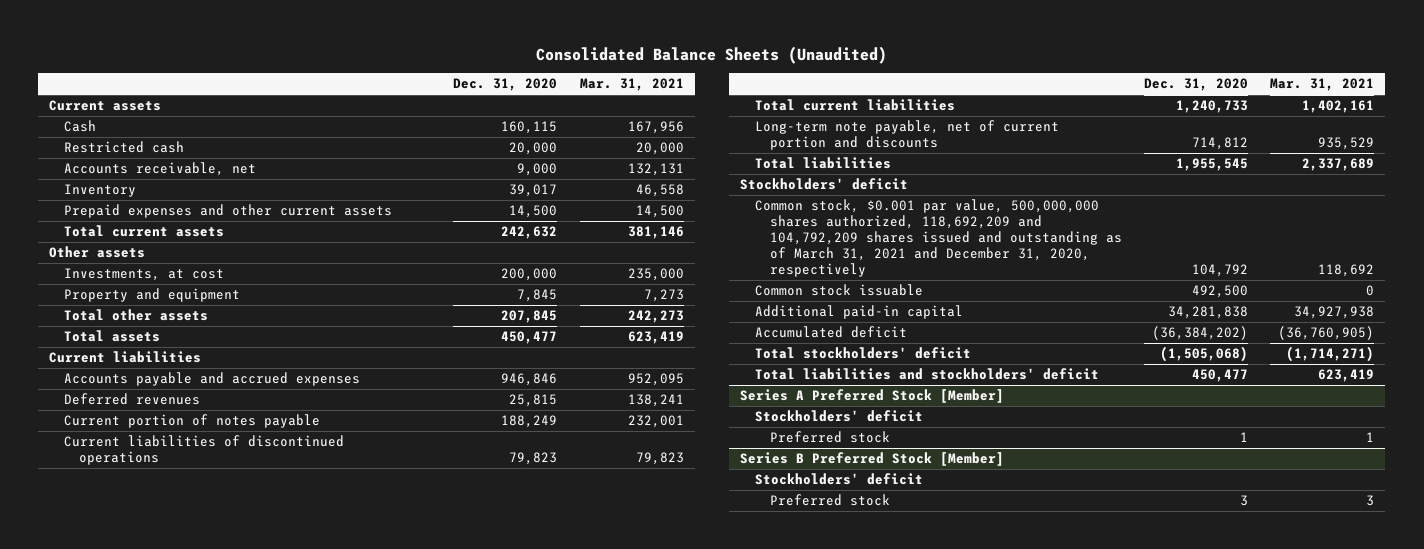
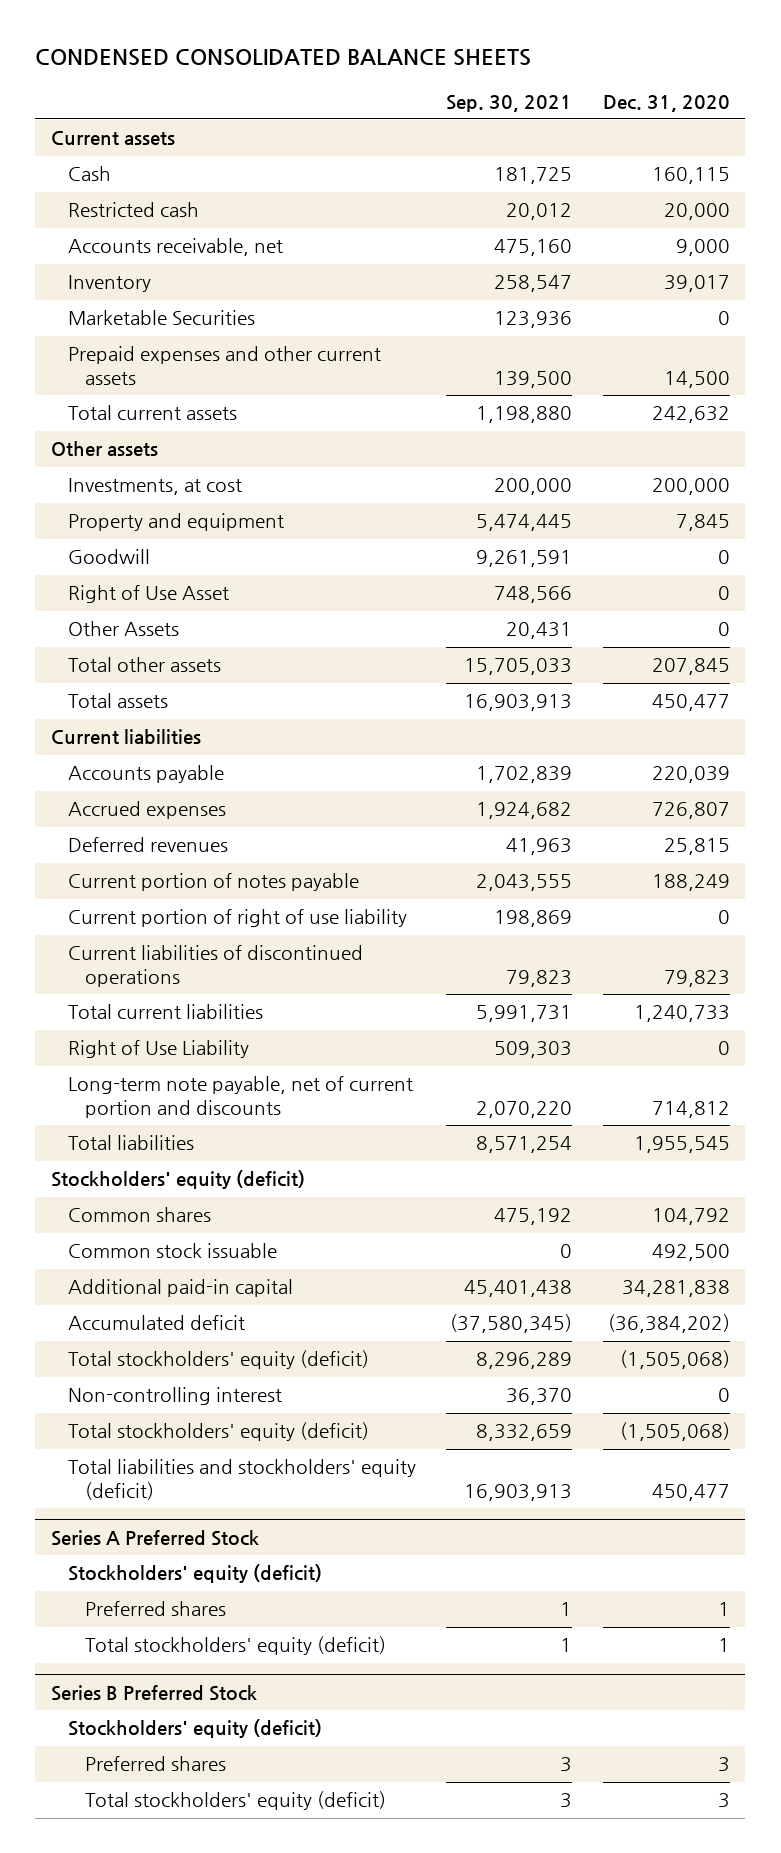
- Consolidated Balance Sheets (Unaudited)
+ CONDENSED CONSOLIDATED BALANCE SHEETS
- | Dec. 31, 2020 | Mar. 31, 2021
+ | Sep. 30, 2021 | Dec. 31, 2020
+ Marketable Securities | 123,936 | 0
+ Goodwill | 9,261,591 | 0
+ Right of Use Asset | 748,566 | 0
+ Other Assets | 20,431 | 0
- Accounts payable and accrued expenses | 946,846 | 952,095
+ Accounts payable | 1,702,839 | 220,039
+ Accrued expenses | 1,924,682 | 726,807
+ Current portion of right of use liability | 198,869 | 0
+ Right of Use Liability | 509,303 | 0
- Stockholders' deficit
- Common stock, $0.001 par value, 500,000,000 shares authorized, 118,692,209 and 104,792,209 shares issued and outstanding as of March 31, 2021 and December 31, 2020, respectively | 104,792 | 118,692
+ Stockholders' equity (deficit)
+ Common shares | 475,192 | 104,792
- Total stockholders' deficit | (1,505,068) | (1,714,271)
- Total liabilities and stockholders' deficit | 450,477 | 623,419
- Series A Preferred Stock [Member]
- Stockholders' deficit
- Preferred stock | 1 | 1
- Series B Preferred Stock [Member]
- Stockholders' deficit
- Preferred stock | 3 | 3
+ Total stockholders' equity (deficit) | 8,296,289 | (1,505,068)
+ Non-controlling interest | 36,370 | 0
+ Total stockholders' equity (deficit) | 8,332,659 | (1,505,068)
+ Total liabilities and stockholders' equity (deficit) | 16,903,913 | 450,477
+ Series A Preferred Stock
+ Stockholders' equity (deficit)
+ Preferred shares | 1 | 1
+ Total stockholders' equity (deficit) | 1 | 1
+ Series B Preferred Stock
+ Stockholders' equity (deficit)
+ Preferred shares | 3 | 3
+ Total stockholders' equity (deficit) | 3 | 3

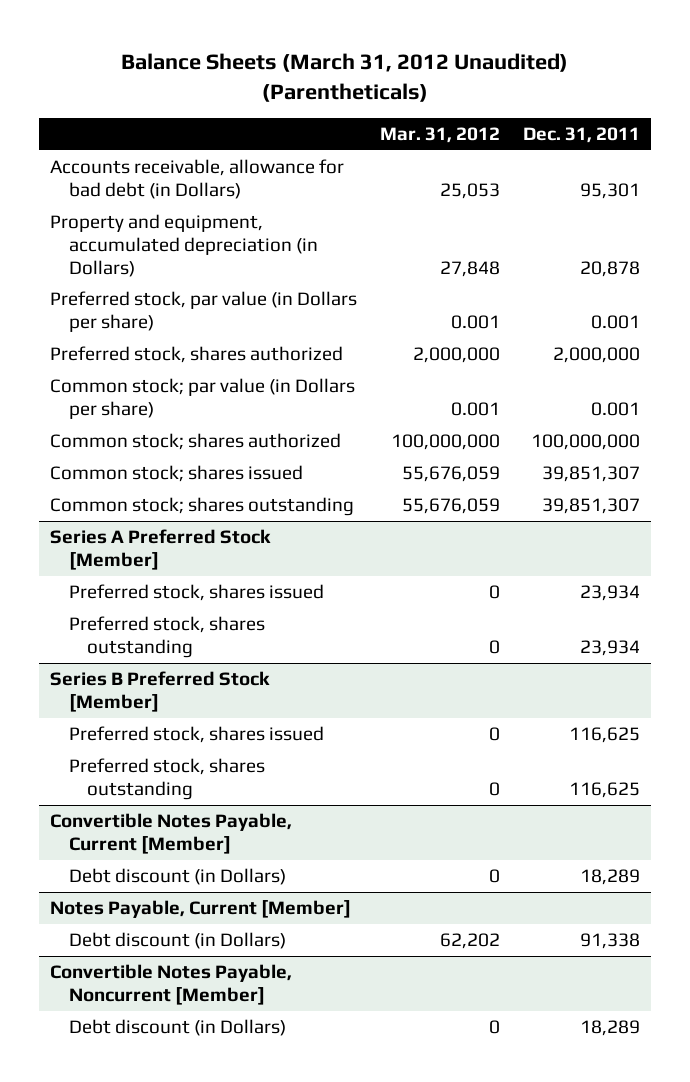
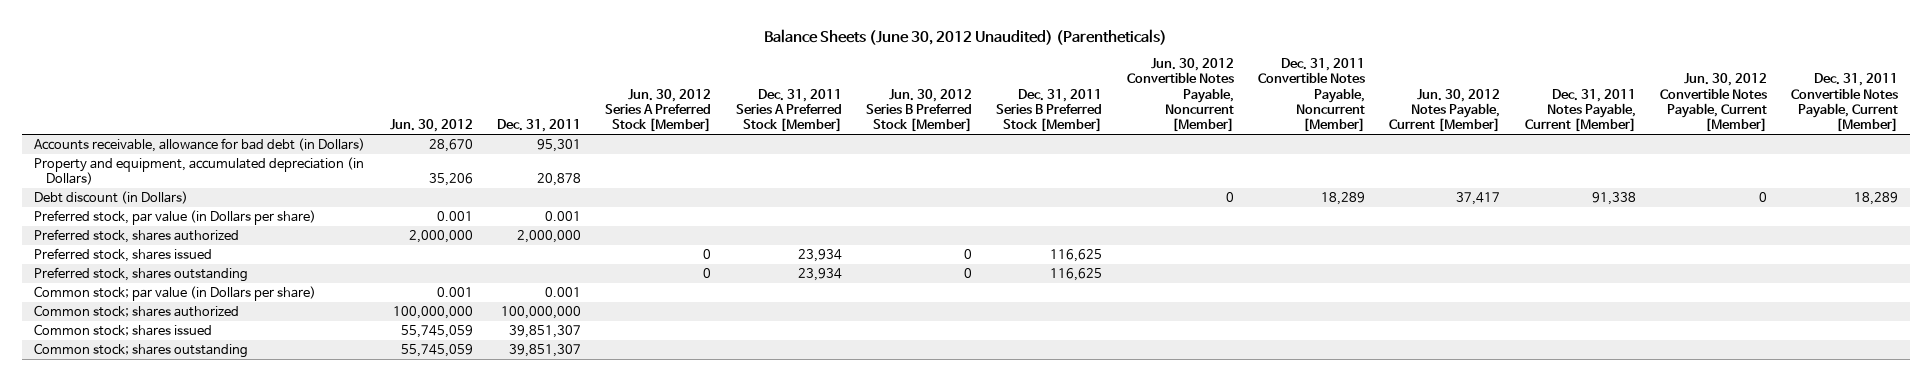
- Balance Sheets (March 31, 2012 Unaudited) (Parentheticals)
+ Balance Sheets (June 30, 2012 Unaudited) (Parentheticals)
- | Mar. 31, 2012 | Dec. 31, 2011
+ | Jun. 30, 2012 | Dec. 31, 2011 | Jun. 30, 2012 Series A Preferred Stock [Member] | Dec. 31, 2011 Series A Preferred Stock [Member] | Jun. 30, 2012 Series B Preferred Stock [Member] | Dec. 31, 2011 Series B Preferred Stock [Member] | Jun. 30, 2012 Convertible Notes Payable, Noncurrent [Member] | Dec. 31, 2011 Convertible Notes Payable, Noncurrent [Member] | Jun. 30, 2012 Notes Payable, Current [Member] | Dec. 31, 2011 Notes Payable, Current [Member] | Jun. 30, 2012 Convertible Notes Payable, Current [Member] | Dec. 31, 2011 Convertible Notes Payable, Current [Member]
+ Debt discount (in Dollars) | | | | | | | 0 | 18,289 | 37,417 | 91,338 | 0 | 18,289
+ Preferred stock, shares issued | | | 0 | 23,934 | 0 | 116,625 | | | | | |
+ Preferred stock, shares outstanding | | | 0 | 23,934 | 0 | 116,625 | | | | | |
- Series A Preferred Stock [Member]
- Preferred stock, shares issued | 0 | 23,934
- Preferred stock, shares outstanding | 0 | 23,934
- Series B Preferred Stock [Member]
- Preferred stock, shares issued | 0 | 116,625
- Preferred stock, shares outstanding | 0 | 116,625
- Convertible Notes Payable, Current [Member]
- Debt discount (in Dollars) | 0 | 18,289
- Notes Payable, Current [Member]
- Debt discount (in Dollars) | 62,202 | 91,338
- Convertible Notes Payable, Noncurrent [Member]
- Debt discount (in Dollars) | 0 | 18,289

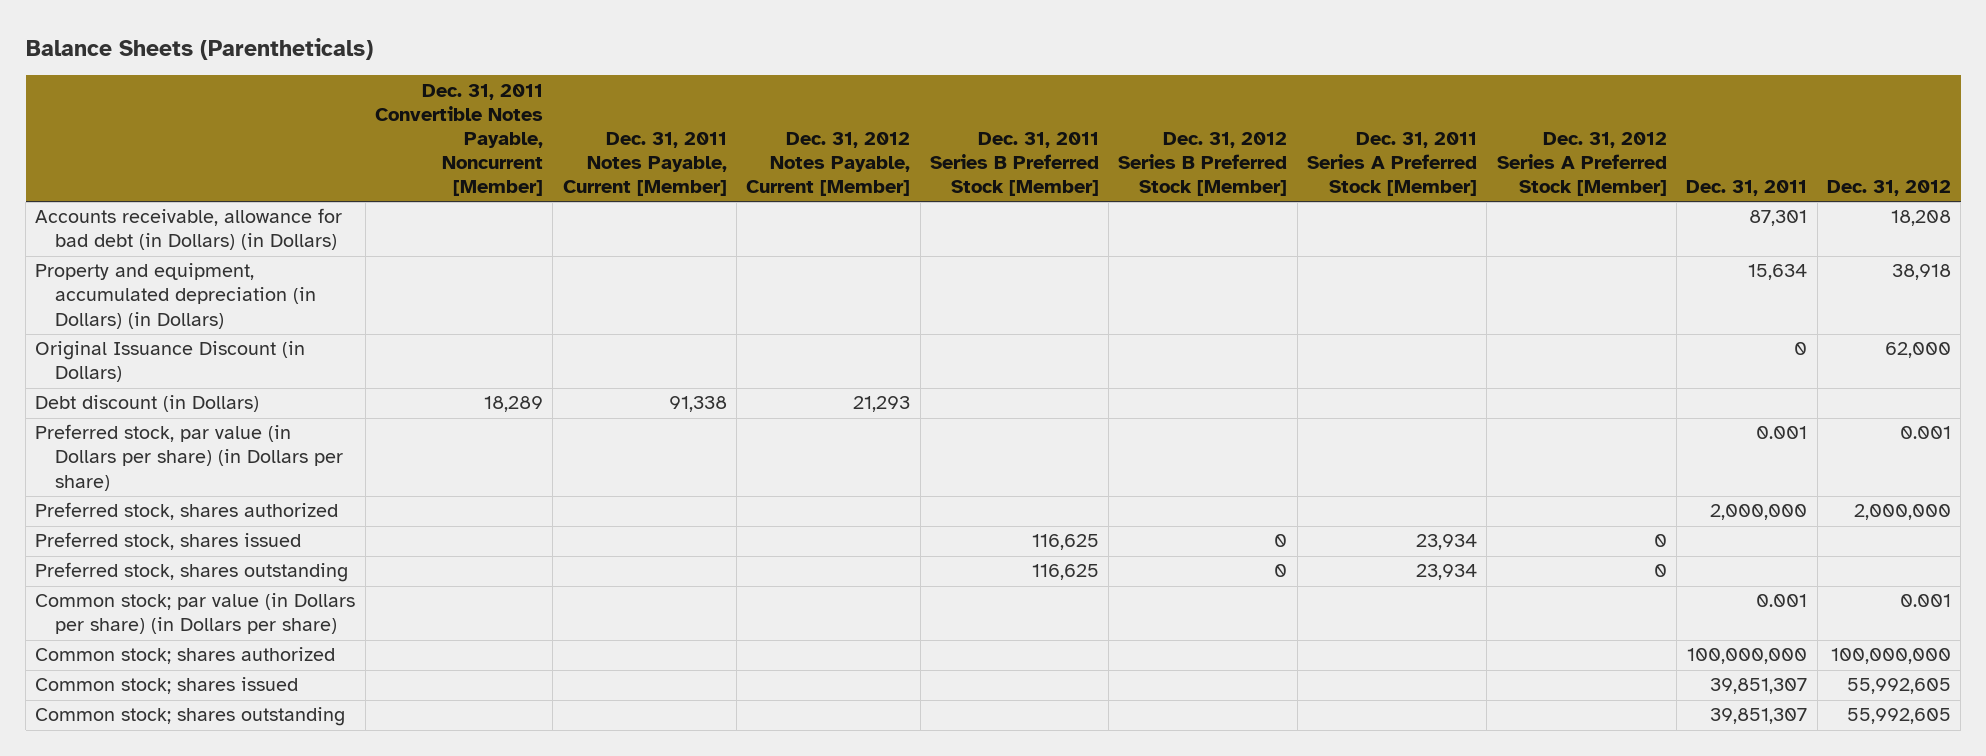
- Balance Sheets (June 30, 2012 Unaudited) (Parentheticals)
+ Balance Sheets (Parentheticals)
- | Jun. 30, 2012 | Dec. 31, 2011 | Jun. 30, 2012 Series A Preferred Stock [Member] | Dec. 31, 2011 Series A Preferred Stock [Member] | Jun. 30, 2012 Series B Preferred Stock [Member] | Dec. 31, 2011 Series B Preferred Stock [Member] | Jun. 30, 2012 Convertible Notes Payable, Noncurrent [Member] | Dec. 31, 2011 Convertible Notes Payable, Noncurrent [Member] | Jun. 30, 2012 Notes Payable, Current [Member] | Dec. 31, 2011 Notes Payable, Current [Member] | Jun. 30, 2012 Convertible Notes Payable, Current [Member] | Dec. 31, 2011 Convertible Notes Payable, Current [Member]
+ | Dec. 31, 2011 Convertible Notes Payable, Noncurrent [Member] | Dec. 31, 2011 Notes Payable, Current [Member] | Dec. 31, 2012 Notes Payable, Current [Member] | Dec. 31, 2011 Series B Preferred Stock [Member] | Dec. 31, 2012 Series B Preferred Stock [Member] | Dec. 31, 2011 Series A Preferred Stock [Member] | Dec. 31, 2012 Series A Preferred Stock [Member] | Dec. 31, 2011 | Dec. 31, 2012
- Accounts receivable, allowance for bad debt (in Dollars) | 28,670 | 95,301 | | | | | | | | | |
- Property and equipment, accumulated depreciation (in Dollars) | 35,206 | 20,878 | | | | | | | | | |
+ Accounts receivable, allowance for bad debt (in Dollars) (in Dollars) | | | | | | | | 87,301 | 18,208
+ Property and equipment, accumulated depreciation (in Dollars) (in Dollars) | | | | | | | | 15,634 | 38,918
+ Original Issuance Discount (in Dollars) | | | | | | | | 0 | 62,000
- Preferred stock, par value (in Dollars per share) | 0.001 | 0.001 | | | | | | | | | |
+ Preferred stock, par value (in Dollars per share) (in Dollars per share) | | | | | | | | 0.001 | 0.001
- Common stock; par value (in Dollars per share) | 0.001 | 0.001 | | | | | | | | | |
+ Common stock; par value (in Dollars per share) (in Dollars per share) | | | | | | | | 0.001 | 0.001

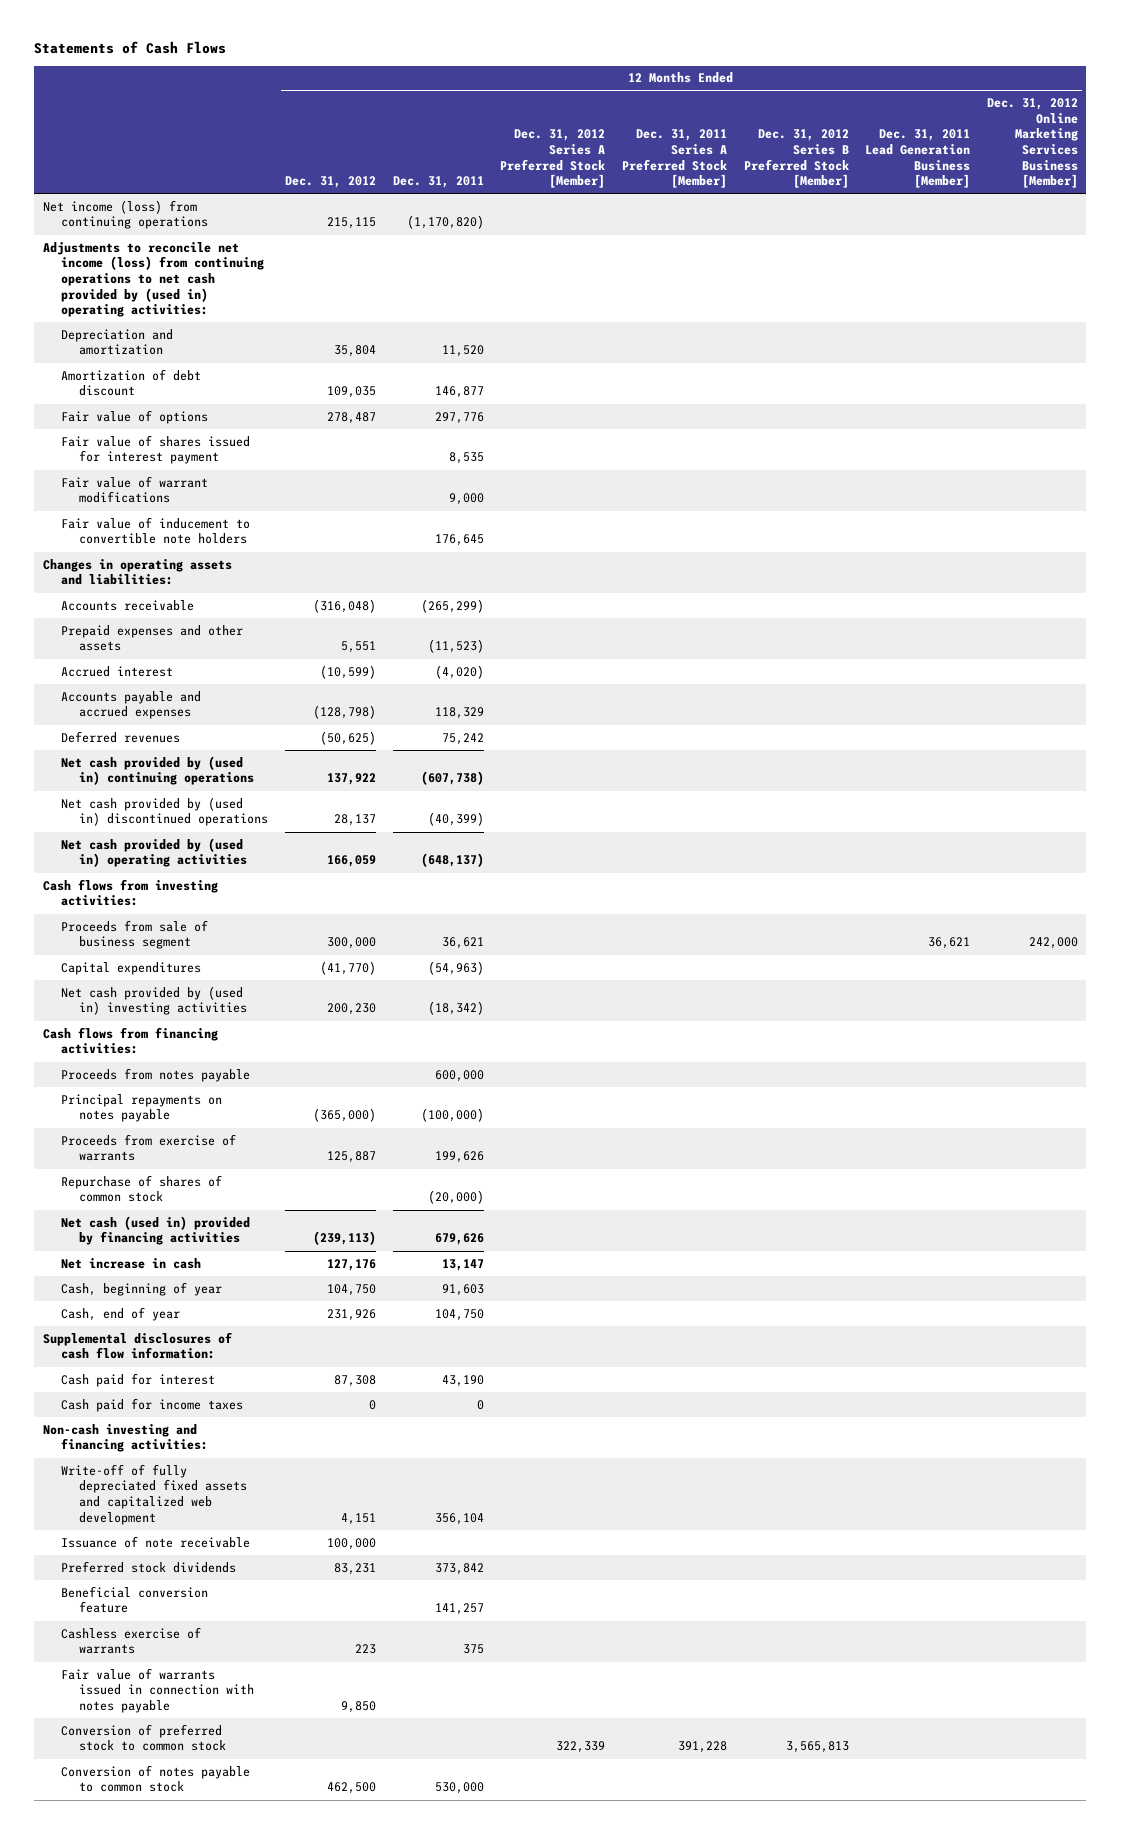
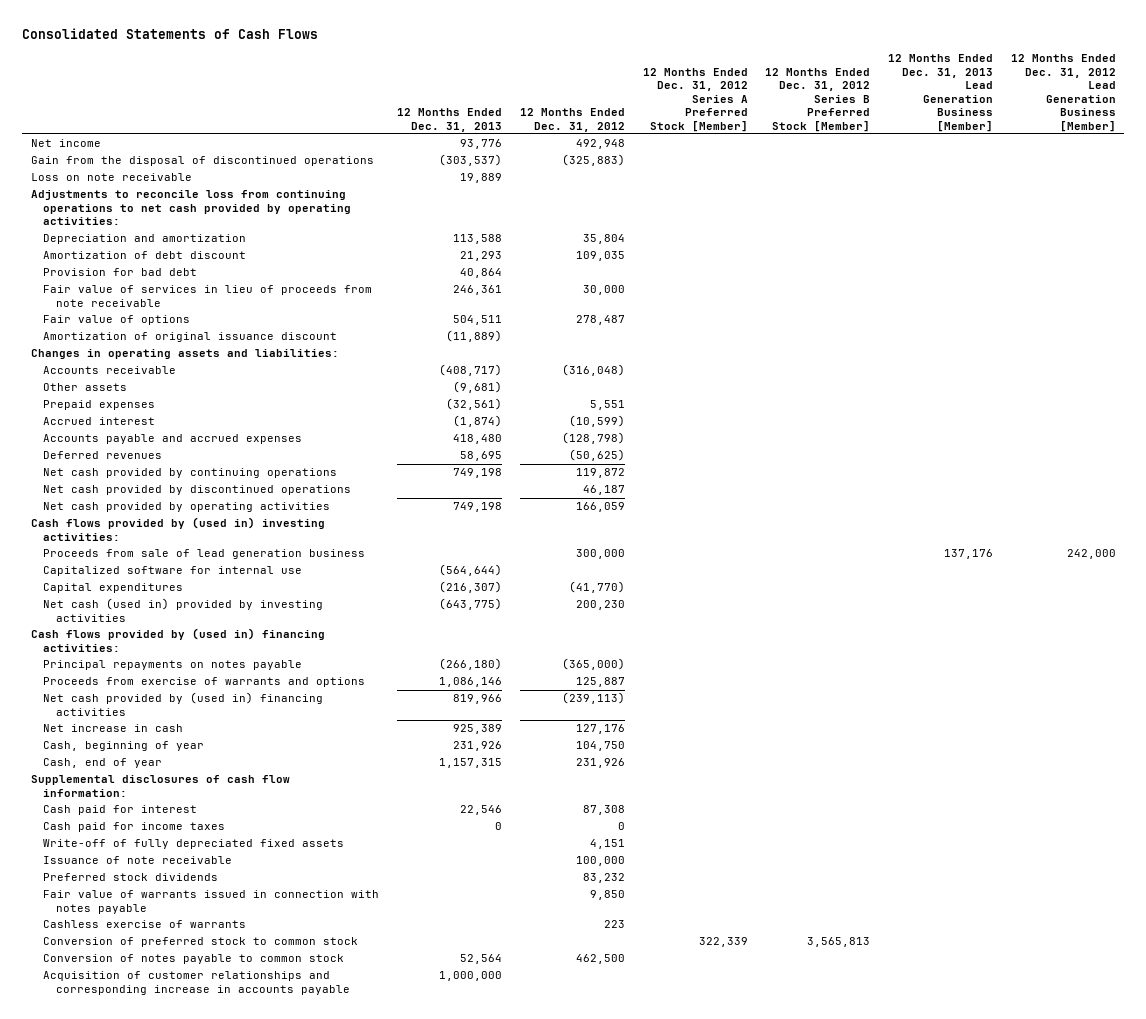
- Statements of Cash Flows
+ Consolidated Statements of Cash Flows
- | 12 Months Ended Dec. 31, 2012 | 12 Months Ended Dec. 31, 2011 | 12 Months Ended Dec. 31, 2012 Series A Preferred Stock [Member] | 12 Months Ended Dec. 31, 2011 Series A Preferred Stock [Member] | 12 Months Ended Dec. 31, 2012 Series B Preferred Stock [Member] | 12 Months Ended Dec. 31, 2011 Lead Generation Business [Member] | 12 Months Ended Dec. 31, 2012 Online Marketing Services Business [Member]
+ | 12 Months Ended Dec. 31, 2013 | 12 Months Ended Dec. 31, 2012 | 12 Months Ended Dec. 31, 2012 Series A Preferred Stock [Member] | 12 Months Ended Dec. 31, 2012 Series B Preferred Stock [Member] | 12 Months Ended Dec. 31, 2013 Lead Generation Business [Member] | 12 Months Ended Dec. 31, 2012 Lead Generation Business [Member]
- Net income (loss) from continuing operations | 215,115 | (1,170,820) | | | | |
- Adjustments to reconcile net income (loss) from continuing operations to net cash provided by (used in) operating activities:
+ Net income | 93,776 | 492,948 | | | |
+ Gain from the disposal of discontinued operations | (303,537) | (325,883) | | | |
+ Loss on note receivable | 19,889 | | | | |
+ Adjustments to reconcile loss from continuing operations to net cash provided by operating activities:
+ Provision for bad debt | 40,864 | | | | |
+ Fair value of services in lieu of proceeds from note receivable | 246,361 | 30,000 | | | |
- Fair value of shares issued for interest payment | | 8,535 | | | | |
- Fair value of warrant modifications | | 9,000 | | | | |
- Fair value of inducement to convertible note holders | | 176,645 | | | | |
+ Amortization of original issuance discount | (11,889) | | | | |
- Prepaid expenses and other assets | 5,551 | (11,523) | | | | |
+ Other assets | (9,681) | | | | |
+ Prepaid expenses | (32,561) | 5,551 | | | |
- Net cash provided by (used in) continuing operations | 137,922 | (607,738) | | | | |
- Net cash provided by (used in) discontinued operations | 28,137 | (40,399) | | | | |
- Net cash provided by (used in) operating activities | 166,059 | (648,137) | | | | |
- Cash flows from investing activities:
- Proceeds from sale of business segment | 300,000 | 36,621 | | | | 36,621 | 242,000
+ Net cash provided by continuing operations | 749,198 | 119,872 | | | |
+ Net cash provided by discontinued operations | | 46,187 | | | |
+ Net cash provided by operating activities | 749,198 | 166,059 | | | |
+ Cash flows provided by (used in) investing activities:
+ Proceeds from sale of lead generation business | | 300,000 | | | 137,176 | 242,000
+ Capitalized software for internal use | (564,644) | | | | |
- Net cash provided by (used in) investing activities | 200,230 | (18,342) | | | | |
- Cash flows from financing activities:
- Proceeds from notes payable | | 600,000 | | | | |
+ Net cash (used in) provided by investing activities | (643,775) | 200,230 | | | |
+ Cash flows provided by (used in) financing activities:
- Proceeds from exercise of warrants | 125,887 | 199,626 | | | | |
- Repurchase of shares of common stock | | (20,000) | | | | |
- Net cash (used in) provided by financing activities | (239,113) | 679,626 | | | | |
+ Proceeds from exercise of warrants and options | 1,086,146 | 125,887 | | | |
+ Net cash provided by (used in) financing activities | 819,966 | (239,113) | | | |
- Non-cash investing and financing activities:
- Write-off of fully depreciated fixed assets and capitalized web development | 4,151 | 356,104 | | | | |
+ Write-off of fully depreciated fixed assets | | 4,151 | | | |
- Preferred stock dividends | 83,231 | 373,842 | | | | |
- Beneficial conversion feature | | 141,257 | | | | |
+ Preferred stock dividends | | 83,232 | | | |
moved down: Cashless exercise of warrants | | 223 | | | |
+ Acquisition of customer relationships and corresponding increase in accounts payable | 1,000,000 | | | | |

